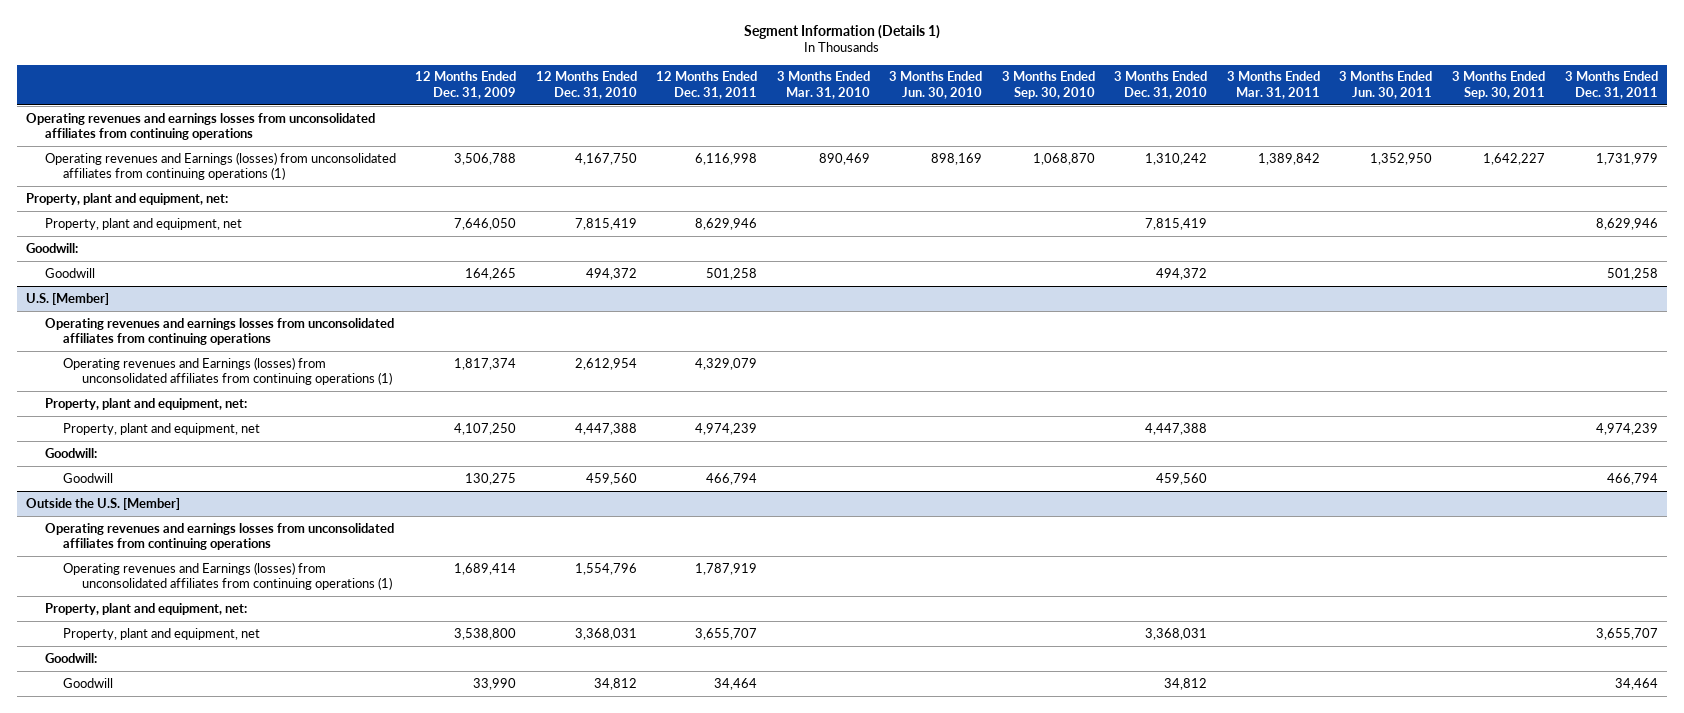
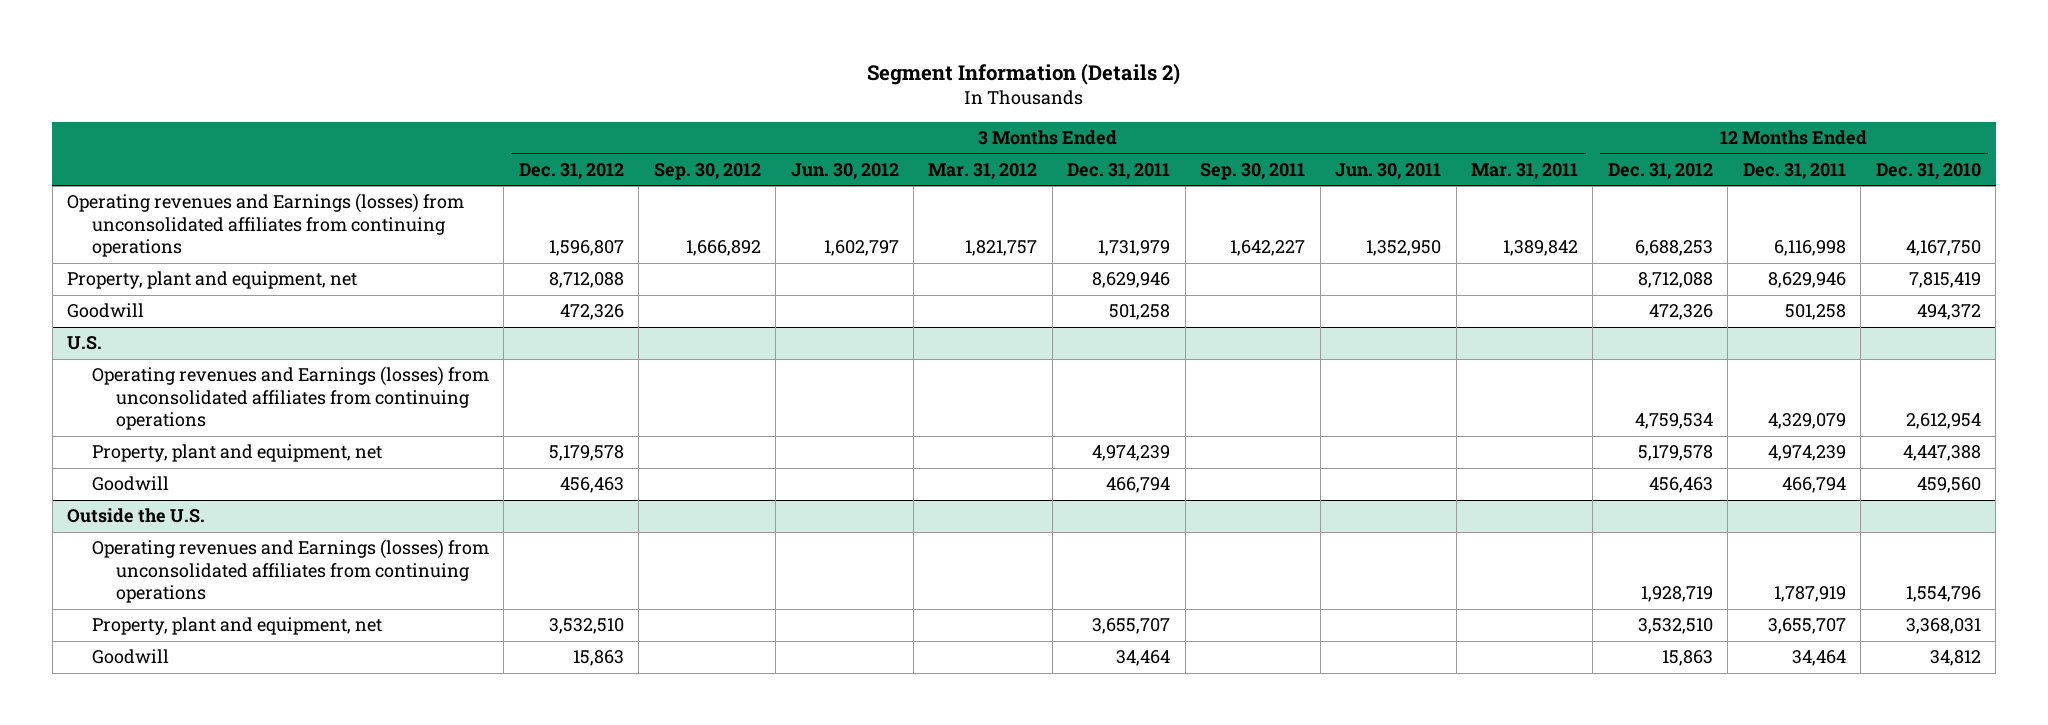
- Segment Information (Details 1)
+ Segment Information (Details 2)
- | 12 Months Ended Dec. 31, 2009 | 12 Months Ended Dec. 31, 2010 | 12 Months Ended Dec. 31, 2011 | 3 Months Ended Mar. 31, 2010 | 3 Months Ended Jun. 30, 2010 | 3 Months Ended Sep. 30, 2010 | 3 Months Ended Dec. 31, 2010 | 3 Months Ended Mar. 31, 2011 | 3 Months Ended Jun. 30, 2011 | 3 Months Ended Sep. 30, 2011 | 3 Months Ended Dec. 31, 2011
+ | 3 Months Ended Dec. 31, 2012 | 3 Months Ended Sep. 30, 2012 | 3 Months Ended Jun. 30, 2012 | 3 Months Ended Mar. 31, 2012 | 3 Months Ended Dec. 31, 2011 | 3 Months Ended Sep. 30, 2011 | 3 Months Ended Jun. 30, 2011 | 3 Months Ended Mar. 31, 2011 | 12 Months Ended Dec. 31, 2012 | 12 Months Ended Dec. 31, 2011 | 12 Months Ended Dec. 31, 2010
- Operating revenues and earnings losses from unconsolidated affiliates from continuing operations
- Operating revenues and Earnings (losses) from unconsolidated affiliates from continuing operations (1) | 3,506,788 | 4,167,750 | 6,116,998 | 890,469 | 898,169 | 1,068,870 | 1,310,242 | 1,389,842 | 1,352,950 | 1,642,227 | 1,731,979
- Property, plant and equipment, net:
+ Operating revenues and Earnings (losses) from unconsolidated affiliates from continuing operations | 1,596,807 | 1,666,892 | 1,602,797 | 1,821,757 | 1,731,979 | 1,642,227 | 1,352,950 | 1,389,842 | 6,688,253 | 6,116,998 | 4,167,750
- Goodwill:
- U.S. [Member]
- Operating revenues and earnings losses from unconsolidated affiliates from continuing operations
- Operating revenues and Earnings (losses) from unconsolidated affiliates from continuing operations (1) | 1,817,374 | 2,612,954 | 4,329,079 | | | | | | | |
- Property, plant and equipment, net:
+ U.S.
+ Operating revenues and Earnings (losses) from unconsolidated affiliates from continuing operations | | | | | | | | | 4,759,534 | 4,329,079 | 2,612,954
- Goodwill:
- Outside the U.S. [Member]
- Operating revenues and earnings losses from unconsolidated affiliates from continuing operations
- Operating revenues and Earnings (losses) from unconsolidated affiliates from continuing operations (1) | 1,689,414 | 1,554,796 | 1,787,919 | | | | | | | |
- Property, plant and equipment, net:
+ Outside the U.S.
+ Operating revenues and Earnings (losses) from unconsolidated affiliates from continuing operations | | | | | | | | | 1,928,719 | 1,787,919 | 1,554,796
- Goodwill:

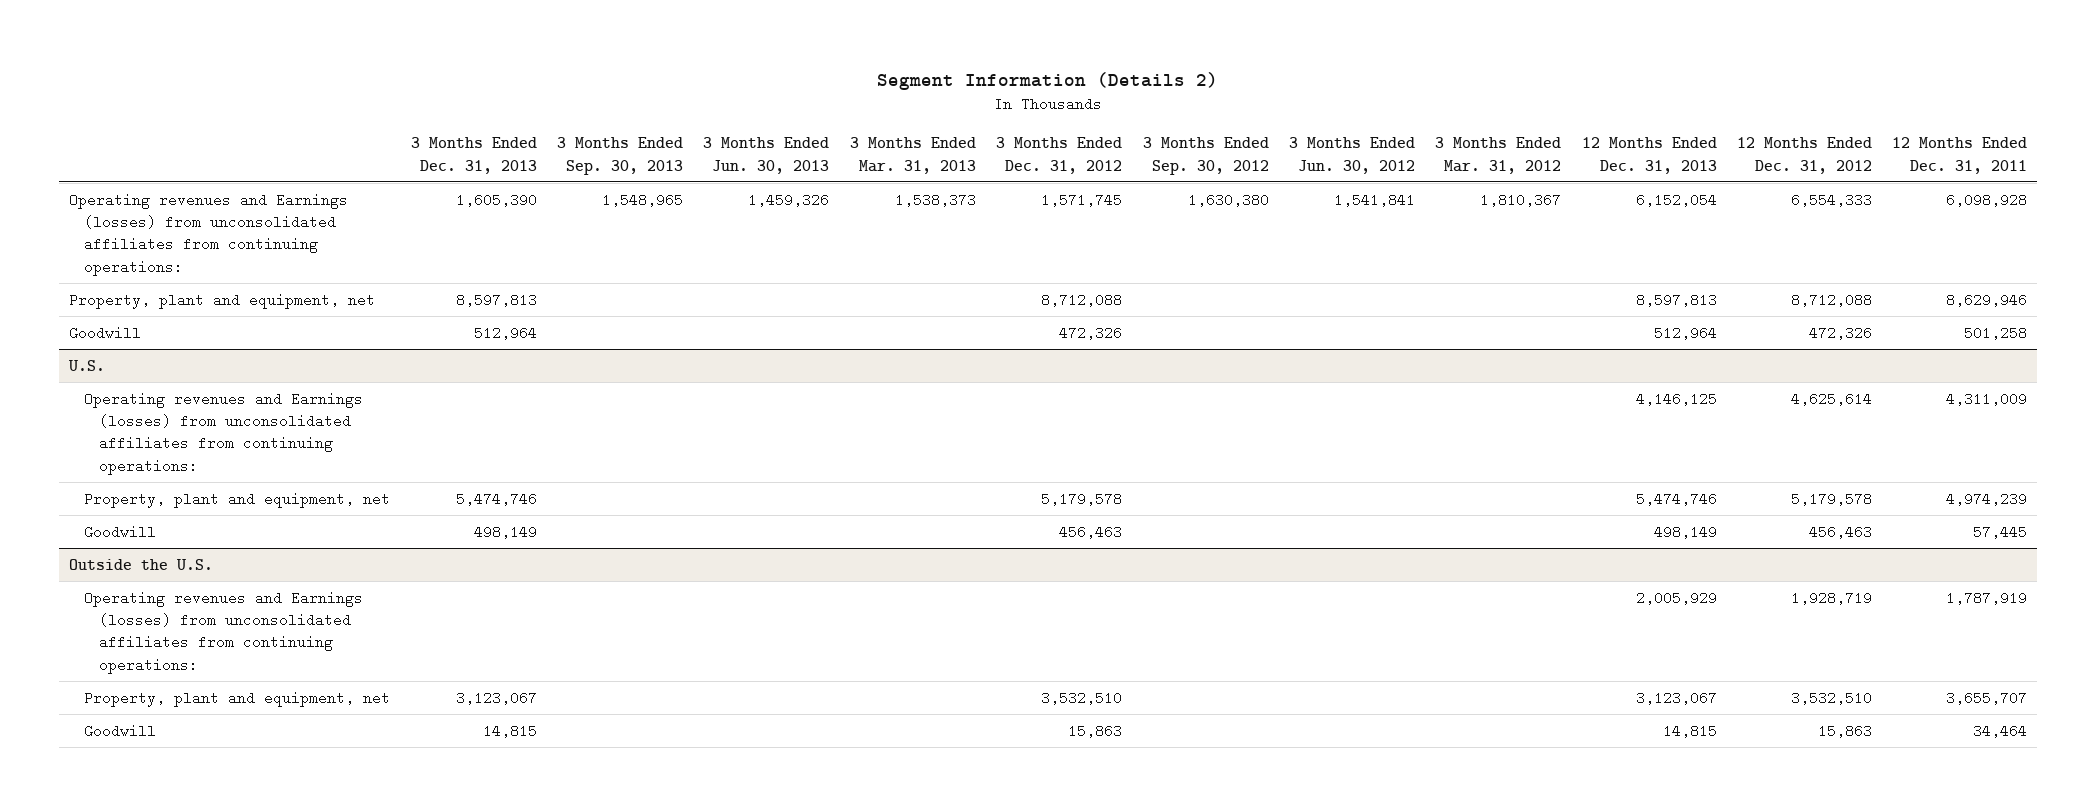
- | 3 Months Ended Dec. 31, 2012 | 3 Months Ended Sep. 30, 2012 | 3 Months Ended Jun. 30, 2012 | 3 Months Ended Mar. 31, 2012 | 3 Months Ended Dec. 31, 2011 | 3 Months Ended Sep. 30, 2011 | 3 Months Ended Jun. 30, 2011 | 3 Months Ended Mar. 31, 2011 | 12 Months Ended Dec. 31, 2012 | 12 Months Ended Dec. 31, 2011 | 12 Months Ended Dec. 31, 2010
+ | 3 Months Ended Dec. 31, 2013 | 3 Months Ended Sep. 30, 2013 | 3 Months Ended Jun. 30, 2013 | 3 Months Ended Mar. 31, 2013 | 3 Months Ended Dec. 31, 2012 | 3 Months Ended Sep. 30, 2012 | 3 Months Ended Jun. 30, 2012 | 3 Months Ended Mar. 31, 2012 | 12 Months Ended Dec. 31, 2013 | 12 Months Ended Dec. 31, 2012 | 12 Months Ended Dec. 31, 2011
- Operating revenues and Earnings (losses) from unconsolidated affiliates from continuing operations | 1,596,807 | 1,666,892 | 1,602,797 | 1,821,757 | 1,731,979 | 1,642,227 | 1,352,950 | 1,389,842 | 6,688,253 | 6,116,998 | 4,167,750
+ Operating revenues and Earnings (losses) from unconsolidated affiliates from continuing operations: | 1,605,390 | 1,548,965 | 1,459,326 | 1,538,373 | 1,571,745 | 1,630,380 | 1,541,841 | 1,810,367 | 6,152,054 | 6,554,333 | 6,098,928
@ U.S.
- Operating revenues and Earnings (losses) from unconsolidated affiliates from continuing operations | | | | | | | | | 4,759,534 | 4,329,079 | 2,612,954
+ Operating revenues and Earnings (losses) from unconsolidated affiliates from continuing operations: | | | | | | | | | 4,146,125 | 4,625,614 | 4,311,009
- Goodwill | 456,463 | | | | 466,794 | | | | 456,463 | 466,794 | 459,560
+ Goodwill | 498,149 | | | | 456,463 | | | | 498,149 | 456,463 | 57,445
@ Outside the U.S.
- Operating revenues and Earnings (losses) from unconsolidated affiliates from continuing operations | | | | | | | | | 1,928,719 | 1,787,919 | 1,554,796
+ Operating revenues and Earnings (losses) from unconsolidated affiliates from continuing operations: | | | | | | | | | 2,005,929 | 1,928,719 | 1,787,919

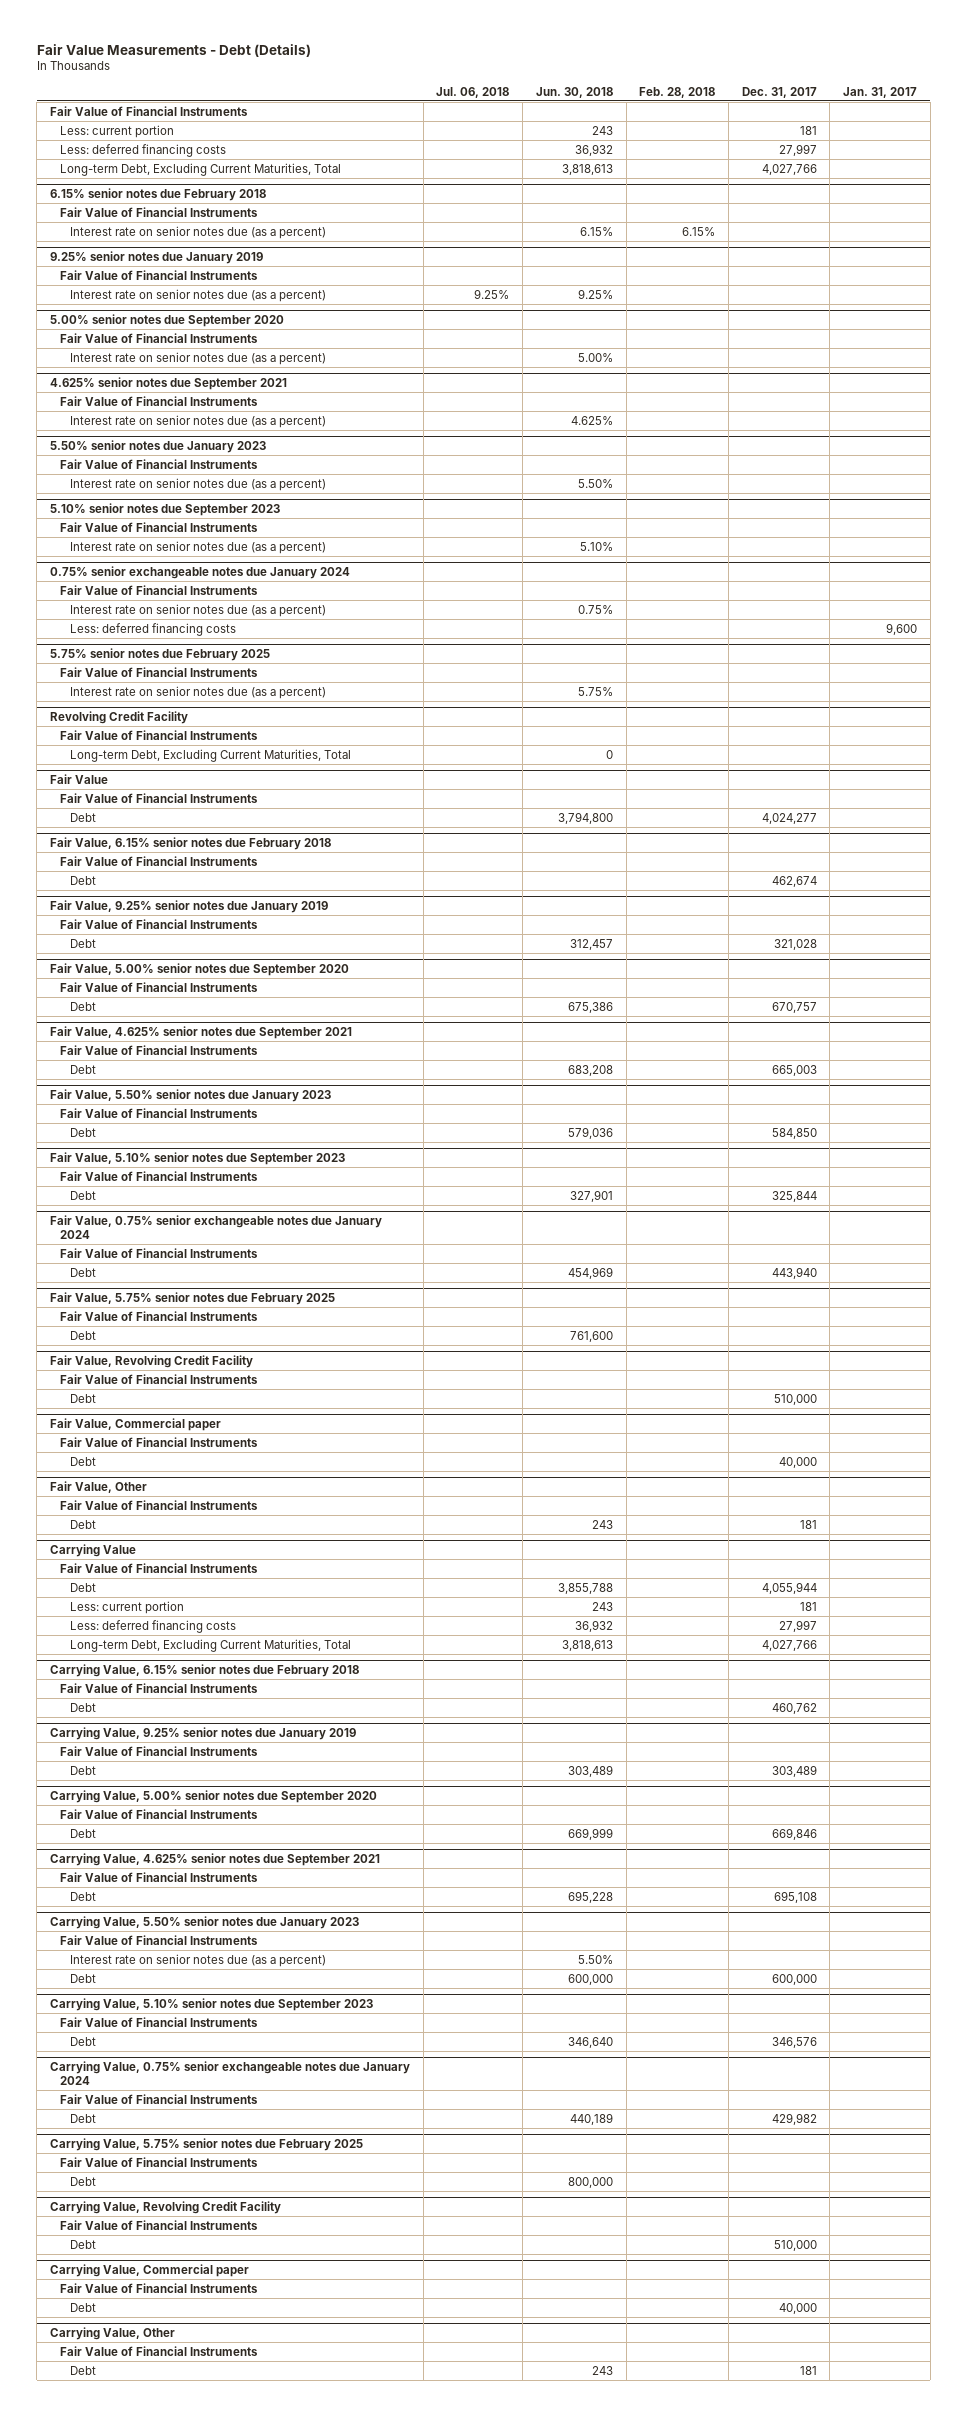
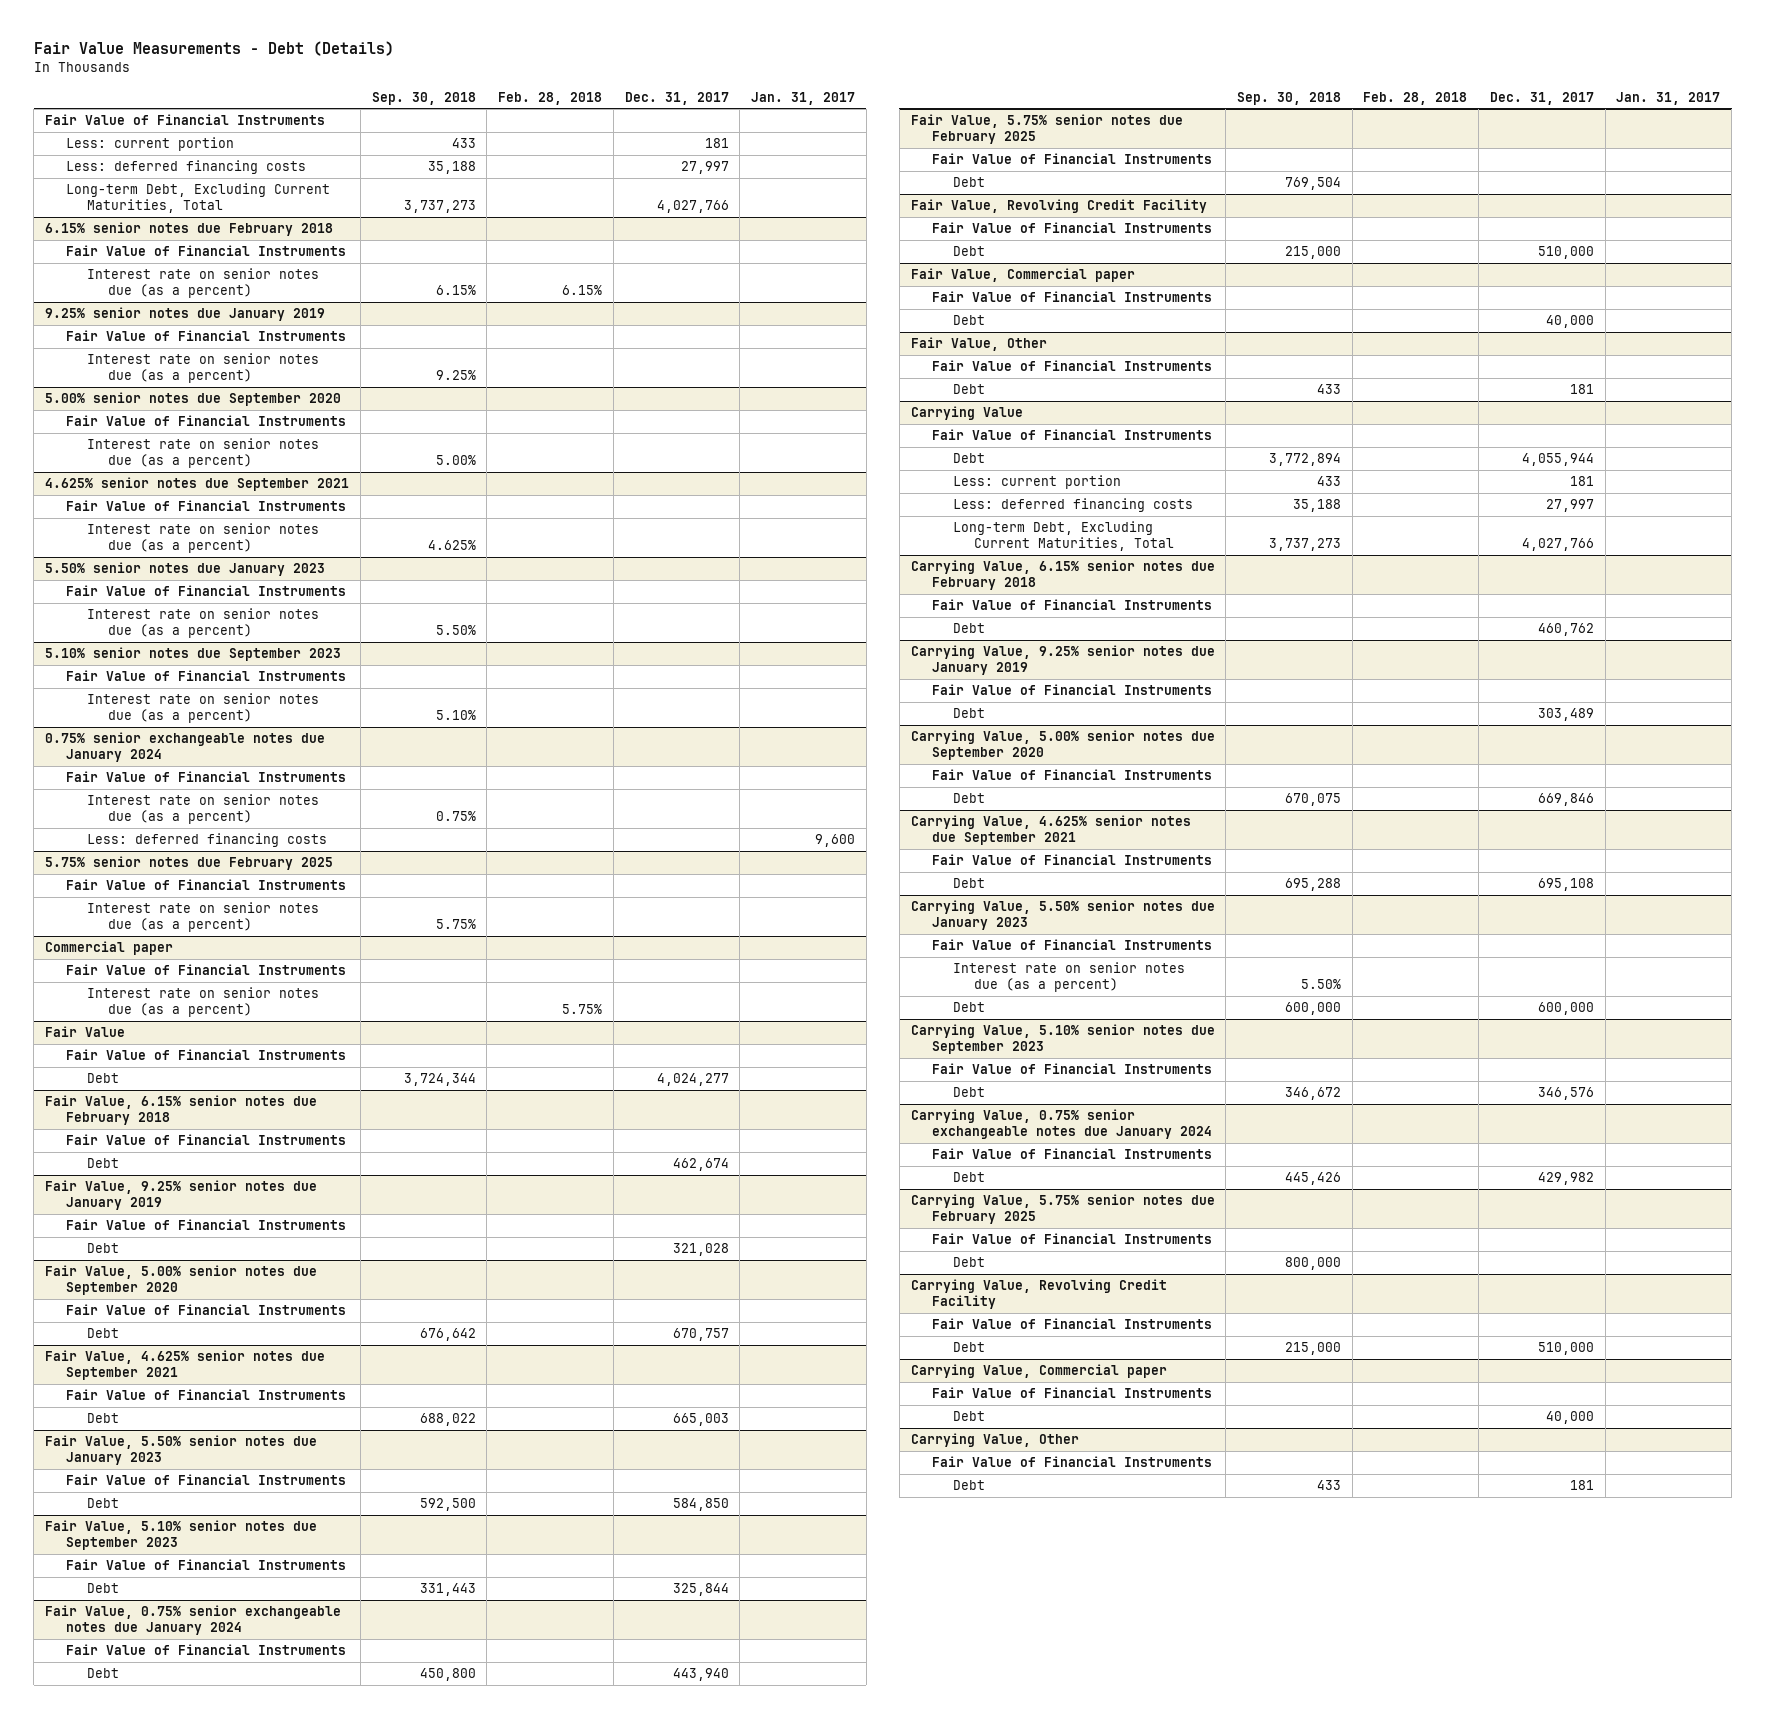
- | Jul. 06, 2018 | Jun. 30, 2018 | Feb. 28, 2018 | Dec. 31, 2017 | Jan. 31, 2017
+ | Sep. 30, 2018 | Feb. 28, 2018 | Dec. 31, 2017 | Jan. 31, 2017
- Revolving Credit Facility
+ Commercial paper
- Long-term Debt, Excluding Current Maturities, Total | | 0 | | |
+ Interest rate on senior notes due (as a percent) | | 5.75% | |

